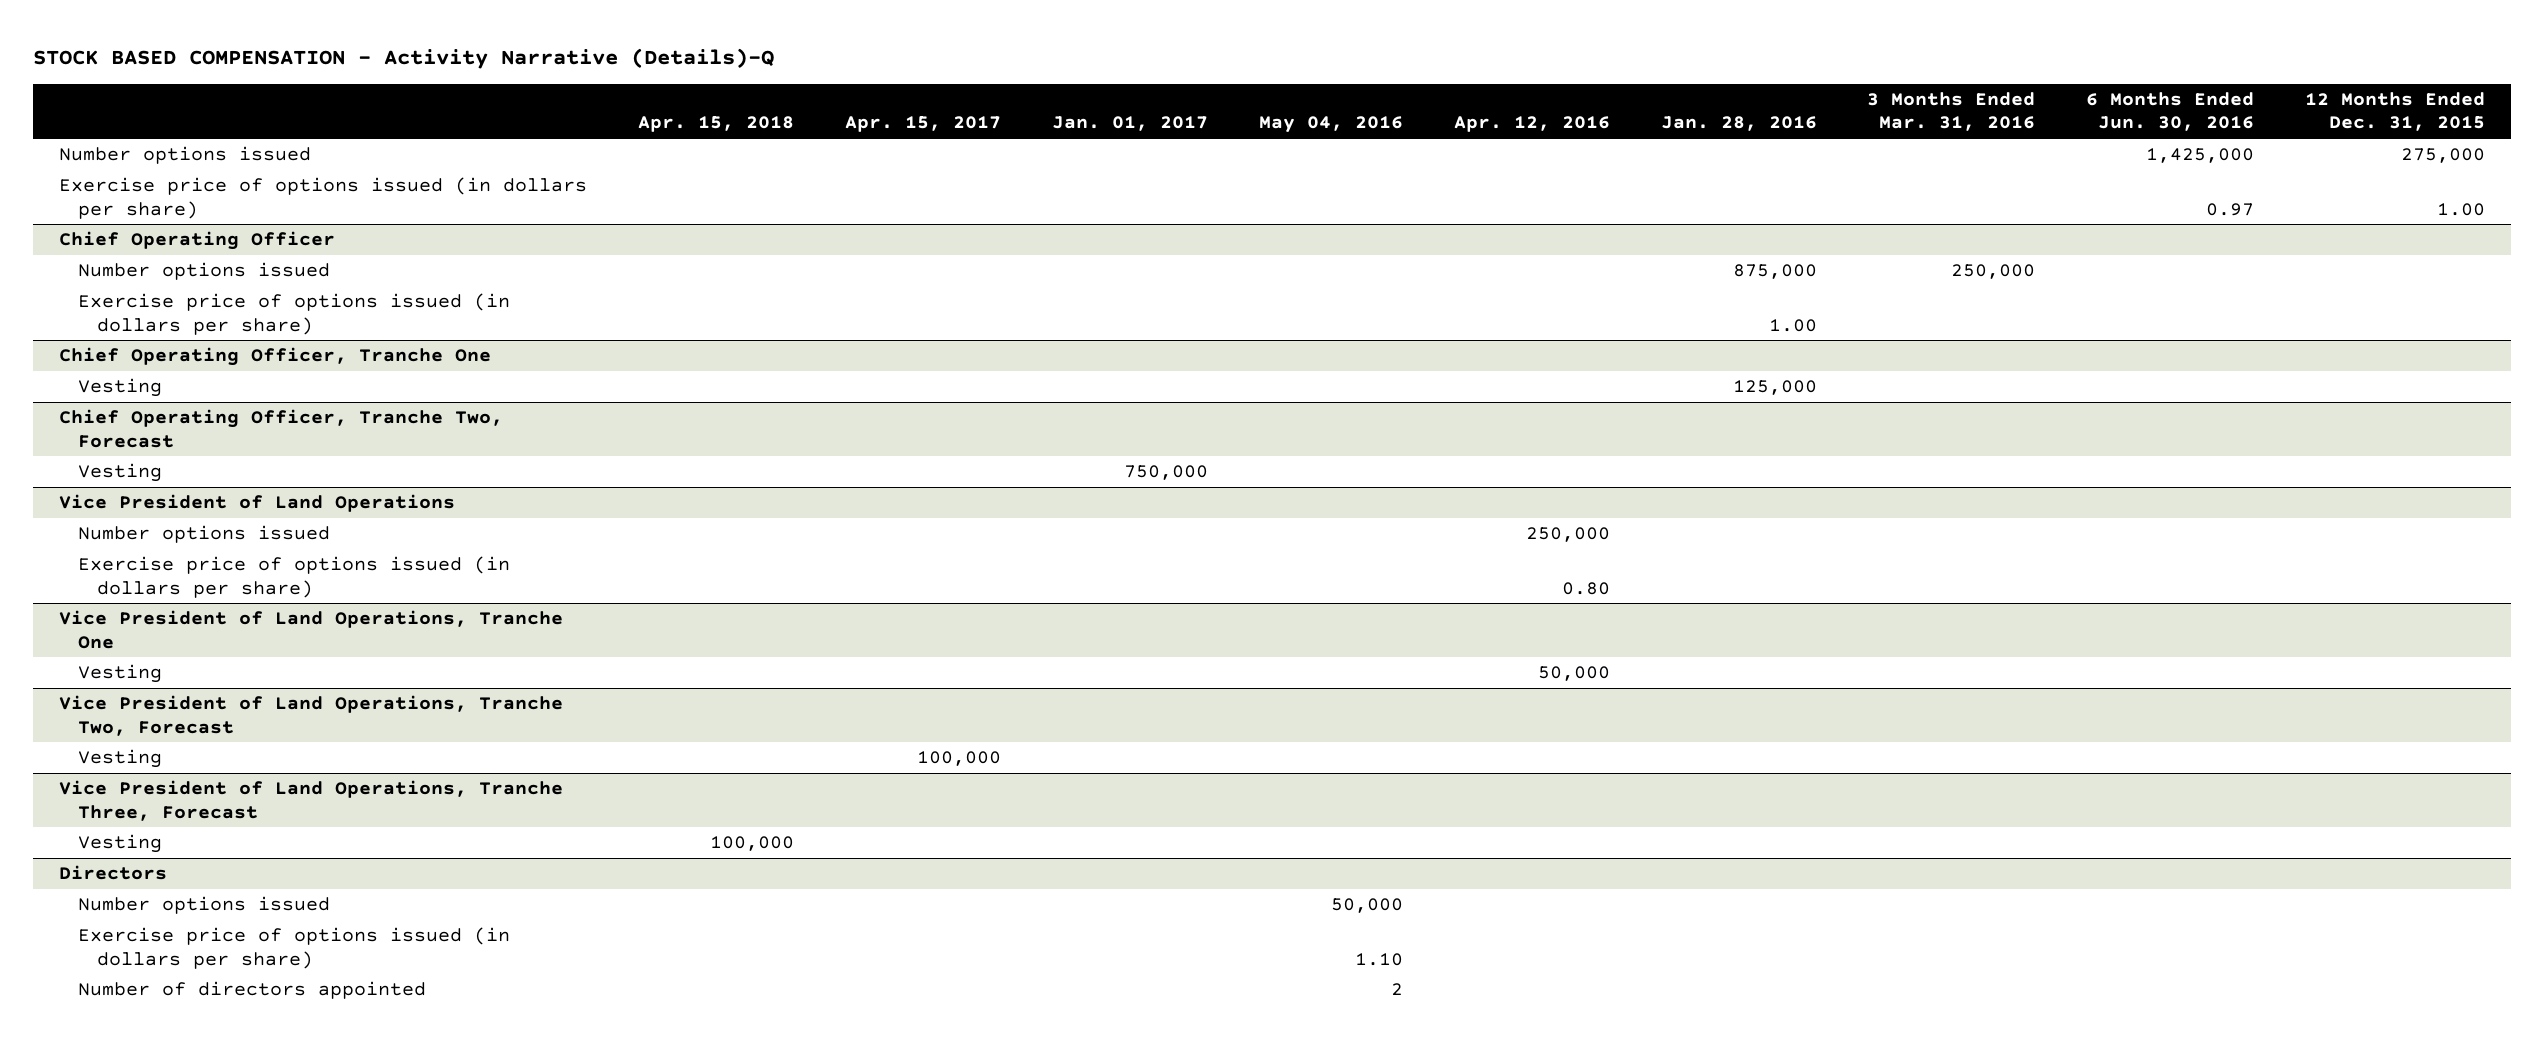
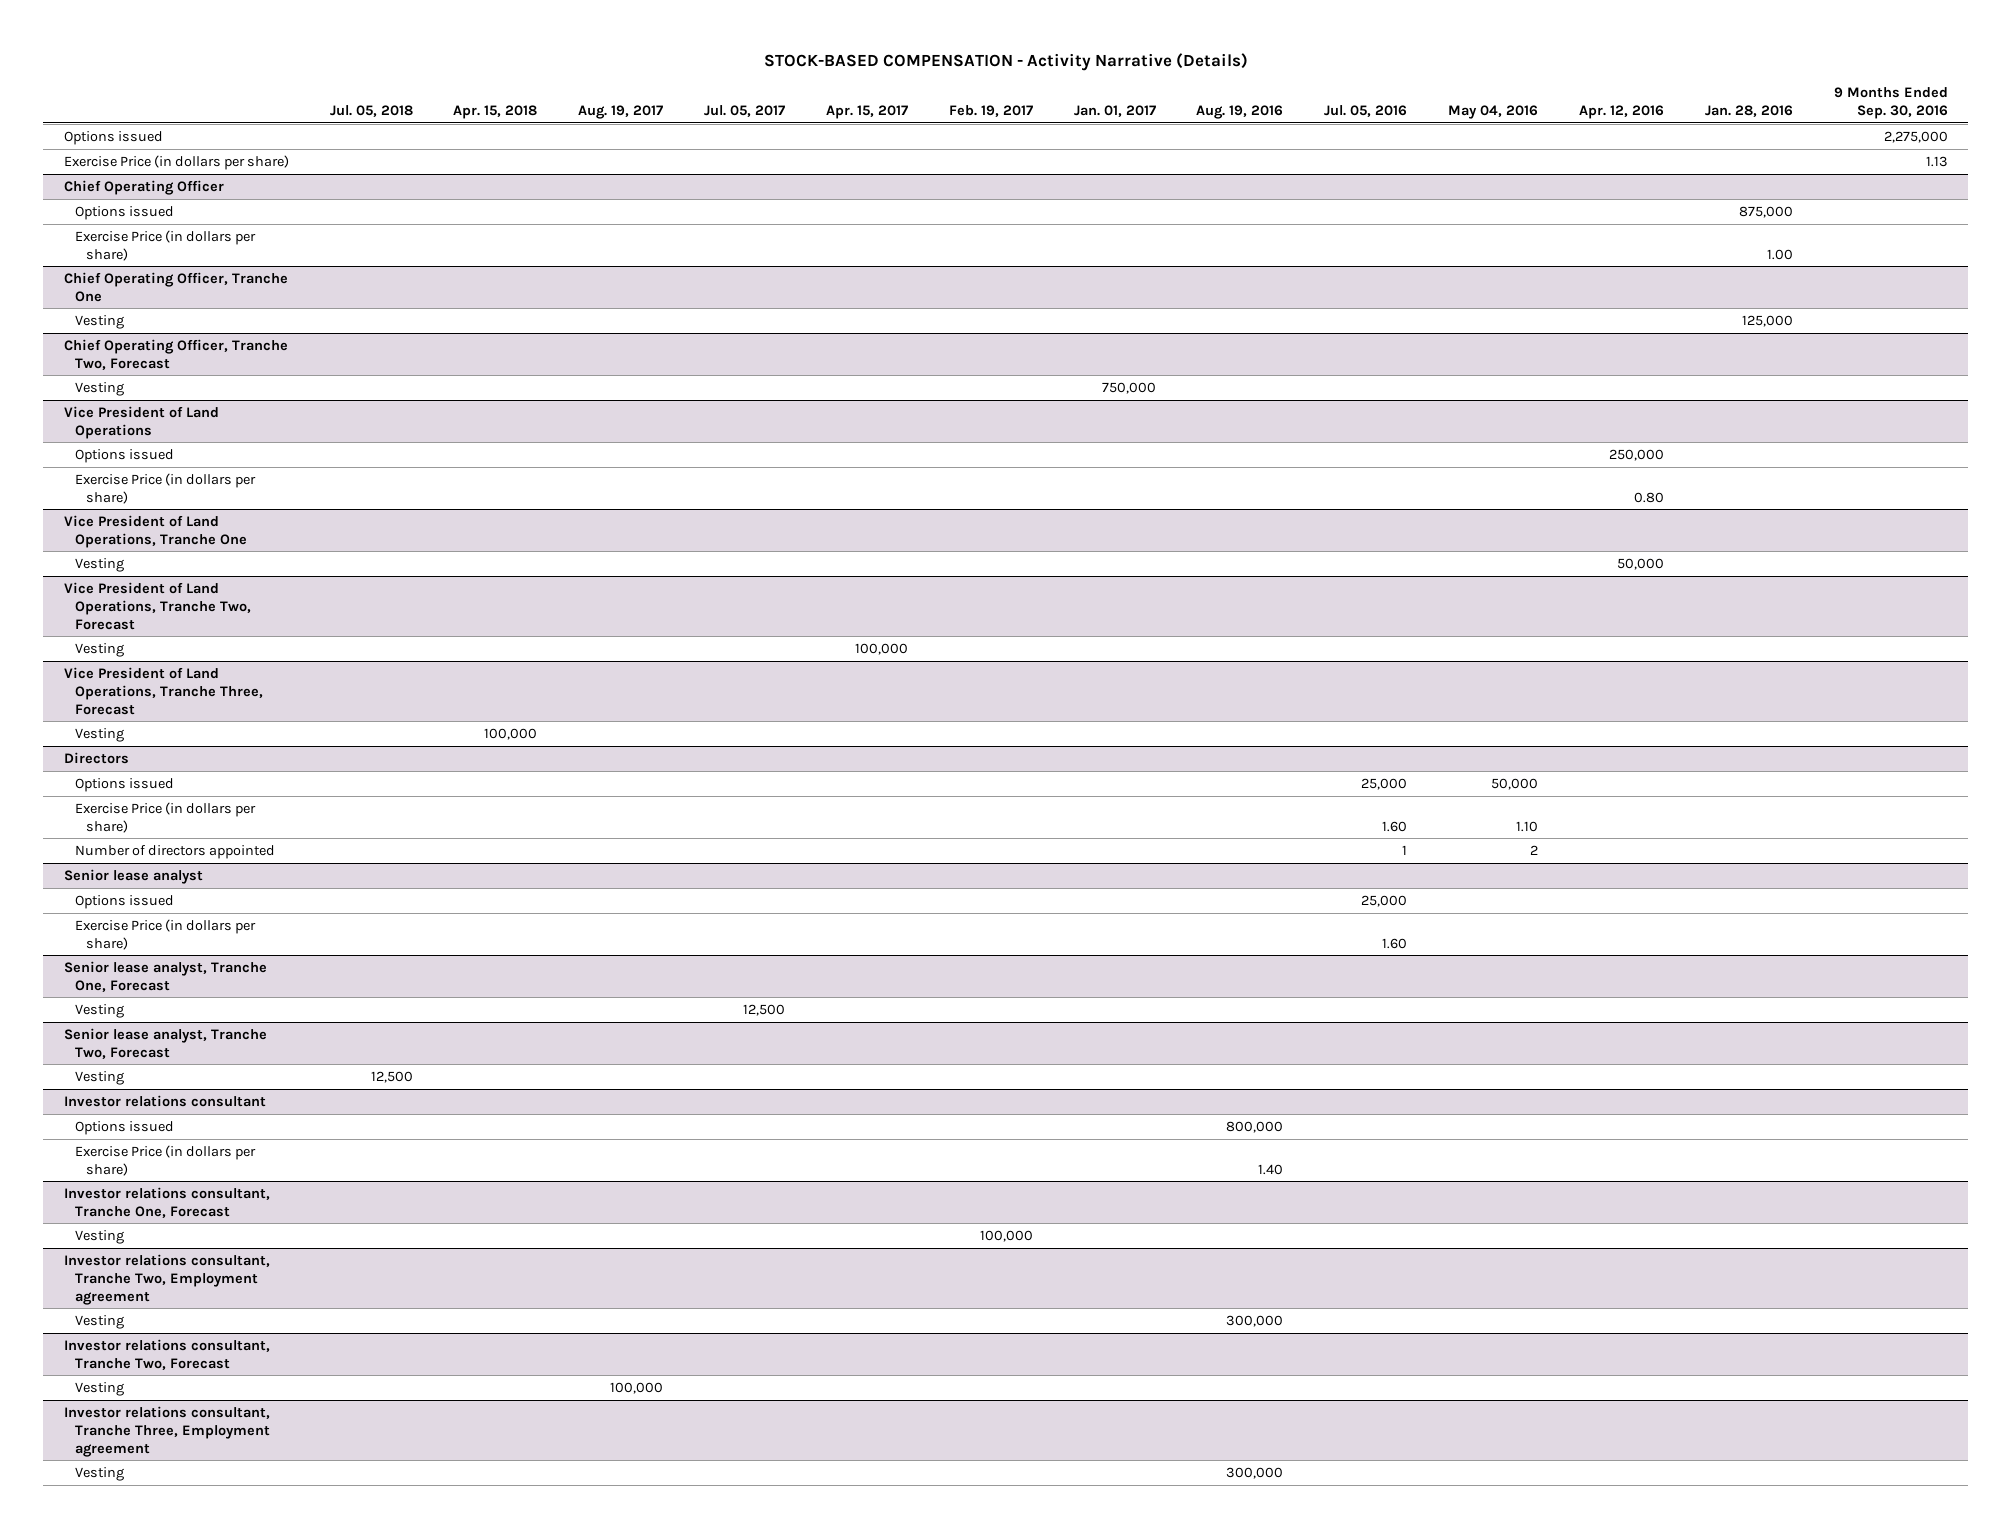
- STOCK BASED COMPENSATION - Activity Narrative (Details)-Q
+ STOCK-BASED COMPENSATION - Activity Narrative (Details)
- | Apr. 15, 2018 | Apr. 15, 2017 | Jan. 01, 2017 | May 04, 2016 | Apr. 12, 2016 | Jan. 28, 2016 | 3 Months Ended Mar. 31, 2016 | 6 Months Ended Jun. 30, 2016 | 12 Months Ended Dec. 31, 2015
+ | Jul. 05, 2018 | Apr. 15, 2018 | Aug. 19, 2017 | Jul. 05, 2017 | Apr. 15, 2017 | Feb. 19, 2017 | Jan. 01, 2017 | Aug. 19, 2016 | Jul. 05, 2016 | May 04, 2016 | Apr. 12, 2016 | Jan. 28, 2016 | 9 Months Ended Sep. 30, 2016
- Number options issued | | | | | | | | 1,425,000 | 275,000
- Exercise price of options issued (in dollars per share) | | | | | | | | 0.97 | 1.00
+ Options issued | | | | | | | | | | | | | 2,275,000
+ Exercise Price (in dollars per share) | | | | | | | | | | | | | 1.13
@ Chief Operating Officer
- Number options issued | | | | | | 875,000 | 250,000 | |
- Exercise price of options issued (in dollars per share) | | | | | | 1.00 | | |
+ Options issued | | | | | | | | | | | | 875,000 |
+ Exercise Price (in dollars per share) | | | | | | | | | | | | 1.00 |
@ Vice President of Land Operations
- Number options issued | | | | | 250,000 | | | |
- Exercise price of options issued (in dollars per share) | | | | | 0.80 | | | |
+ Options issued | | | | | | | | | | | 250,000 | |
+ Exercise Price (in dollars per share) | | | | | | | | | | | 0.80 | |
@ Directors
- Number options issued | | | | 50,000 | | | | |
- Exercise price of options issued (in dollars per share) | | | | 1.10 | | | | |
+ Options issued | | | | | | | | | 25,000 | 50,000 | | |
+ Exercise Price (in dollars per share) | | | | | | | | | 1.60 | 1.10 | | |
+ Senior lease analyst
+ Options issued | | | | | | | | | 25,000 | | | |
+ Exercise Price (in dollars per share) | | | | | | | | | 1.60 | | | |
+ Senior lease analyst, Tranche One, Forecast
+ Vesting | | | | 12,500 | | | | | | | | |
+ Senior lease analyst, Tranche Two, Forecast
+ Vesting | 12,500 | | | | | | | | | | | |
+ Investor relations consultant
+ Options issued | | | | | | | | 800,000 | | | | |
+ Exercise Price (in dollars per share) | | | | | | | | 1.40 | | | | |
+ Investor relations consultant, Tranche One, Forecast
+ Vesting | | | | | | 100,000 | | | | | | |
+ Investor relations consultant, Tranche Two, Employment agreement
+ Vesting | | | | | | | | 300,000 | | | | |
+ Investor relations consultant, Tranche Two, Forecast
+ Vesting | | | 100,000 | | | | | | | | | |
+ Investor relations consultant, Tranche Three, Employment agreement
+ Vesting | | | | | | | | 300,000 | | | | |

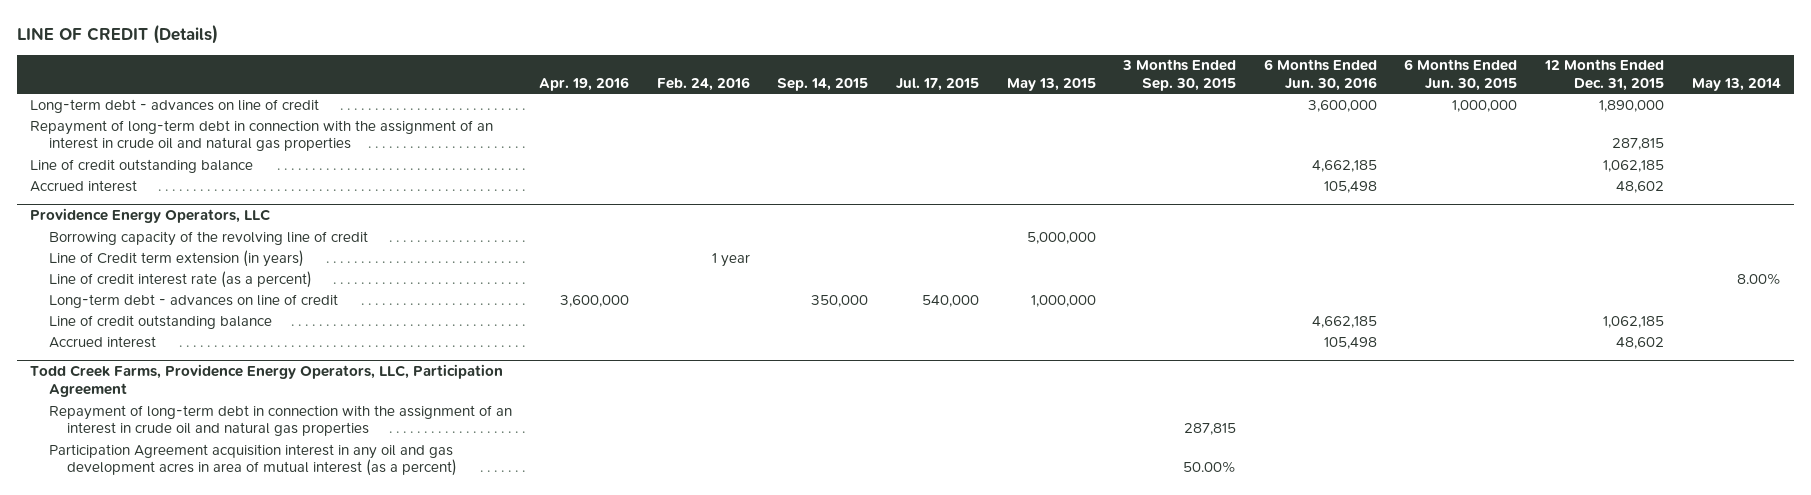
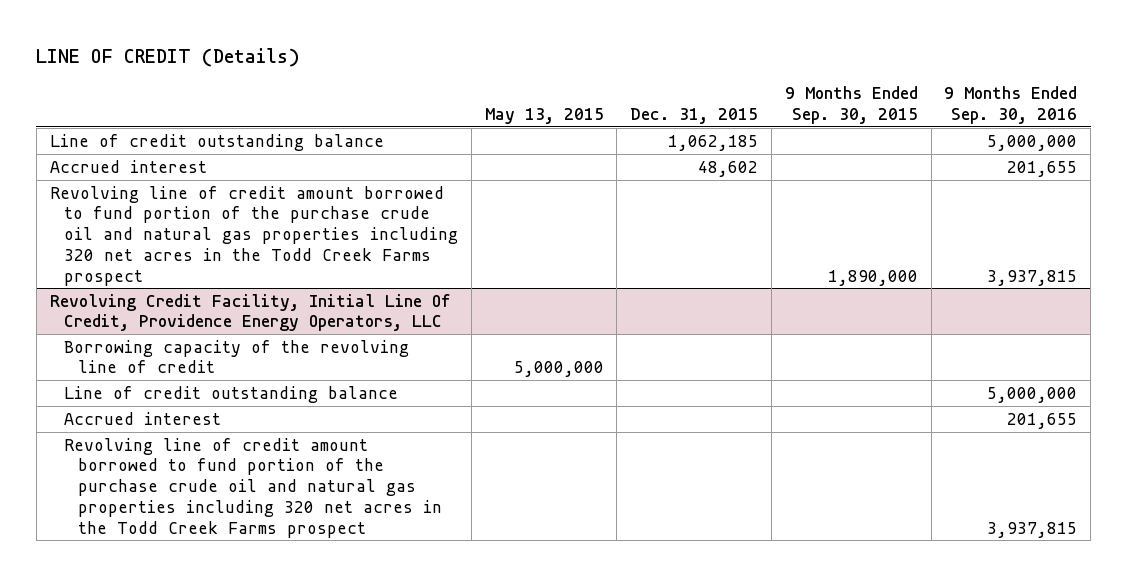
- | Apr. 19, 2016 | Feb. 24, 2016 | Sep. 14, 2015 | Jul. 17, 2015 | May 13, 2015 | 3 Months Ended Sep. 30, 2015 | 6 Months Ended Jun. 30, 2016 | 6 Months Ended Jun. 30, 2015 | 12 Months Ended Dec. 31, 2015 | May 13, 2014
+ | May 13, 2015 | Dec. 31, 2015 | 9 Months Ended Sep. 30, 2015 | 9 Months Ended Sep. 30, 2016
- Long-term debt - advances on line of credit | | | | | | | 3,600,000 | 1,000,000 | 1,890,000 |
- Repayment of long-term debt in connection with the assignment of an interest in crude oil and natural gas properties | | | | | | | | | 287,815 |
- Providence Energy Operators, LLC
+ Revolving line of credit amount borrowed to fund portion of the purchase crude oil and natural gas properties including 320 net acres in the Todd Creek Farms prospect | | | 1,890,000 | 3,937,815
+ Revolving Credit Facility, Initial Line Of Credit, Providence Energy Operators, LLC
- Line of Credit term extension (in years) | | 1 year | | | | | | | |
- Line of credit interest rate (as a percent) | | | | | | | | | | 8.00%
- Long-term debt - advances on line of credit | 3,600,000 | | 350,000 | 540,000 | 1,000,000 | | | | |
- Todd Creek Farms, Providence Energy Operators, LLC, Participation Agreement
- Repayment of long-term debt in connection with the assignment of an interest in crude oil and natural gas properties | | | | | | 287,815 | | | |
- Participation Agreement acquisition interest in any oil and gas development acres in area of mutual interest (as a percent) | | | | | | 50.00% | | | |
+ Revolving line of credit amount borrowed to fund portion of the purchase crude oil and natural gas properties including 320 net acres in the Todd Creek Farms prospect | | | | 3,937,815

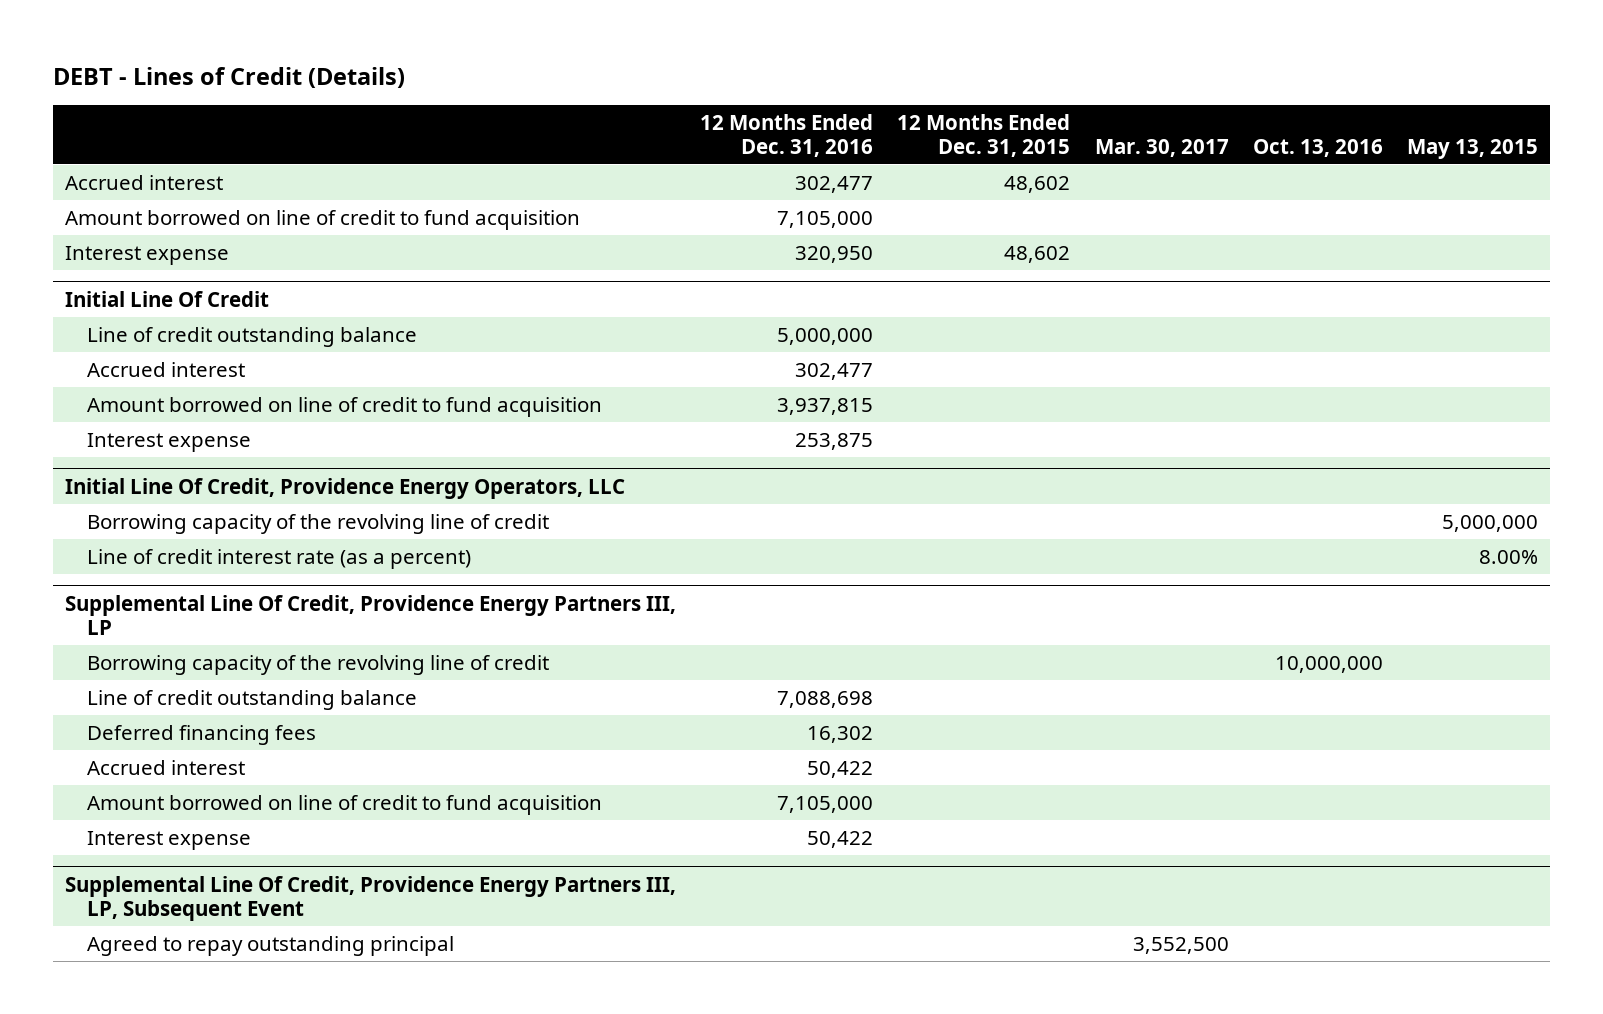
- LINE OF CREDIT (Details)
+ DEBT - Lines of Credit (Details)
- | May 13, 2015 | Dec. 31, 2015 | 9 Months Ended Sep. 30, 2015 | 9 Months Ended Sep. 30, 2016
+ | 12 Months Ended Dec. 31, 2016 | 12 Months Ended Dec. 31, 2015 | Mar. 30, 2017 | Oct. 13, 2016 | May 13, 2015
- Line of credit outstanding balance | | 1,062,185 | | 5,000,000
- Revolving line of credit amount borrowed to fund portion of the purchase crude oil and natural gas properties including 320 net acres in the Todd Creek Farms prospect | | | 1,890,000 | 3,937,815
- Revolving Credit Facility, Initial Line Of Credit, Providence Energy Operators, LLC
+ Amount borrowed on line of credit to fund acquisition | 7,105,000 | | | |
+ Interest expense | 320,950 | 48,602 | | |
+ Initial Line Of Credit
+ Line of credit outstanding balance | 5,000,000 | | | |
+ Accrued interest | 302,477 | | | |
+ Amount borrowed on line of credit to fund acquisition | 3,937,815 | | | |
+ Interest expense | 253,875 | | | |
+ Initial Line Of Credit, Providence Energy Operators, LLC
- Line of credit outstanding balance | | | | 5,000,000
- Accrued interest | | | | 201,655
- Revolving line of credit amount borrowed to fund portion of the purchase crude oil and natural gas properties including 320 net acres in the Todd Creek Farms prospect | | | | 3,937,815
+ Line of credit interest rate (as a percent) | | | | | 8.00%
+ Supplemental Line Of Credit, Providence Energy Partners III, LP
+ Borrowing capacity of the revolving line of credit | | | | 10,000,000 |
+ Line of credit outstanding balance | 7,088,698 | | | |
+ Deferred financing fees | 16,302 | | | |
+ Accrued interest | 50,422 | | | |
+ Amount borrowed on line of credit to fund acquisition | 7,105,000 | | | |
+ Interest expense | 50,422 | | | |
+ Supplemental Line Of Credit, Providence Energy Partners III, LP, Subsequent Event
+ Agreed to repay outstanding principal | | | 3,552,500 | |

